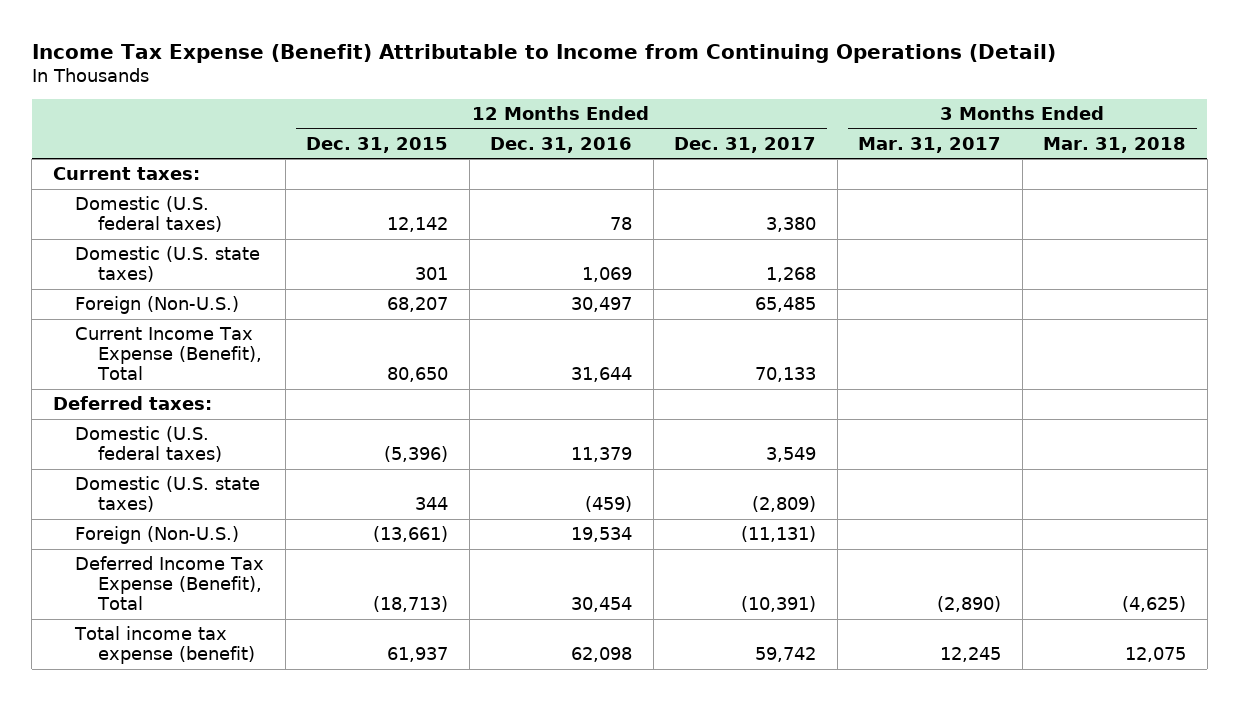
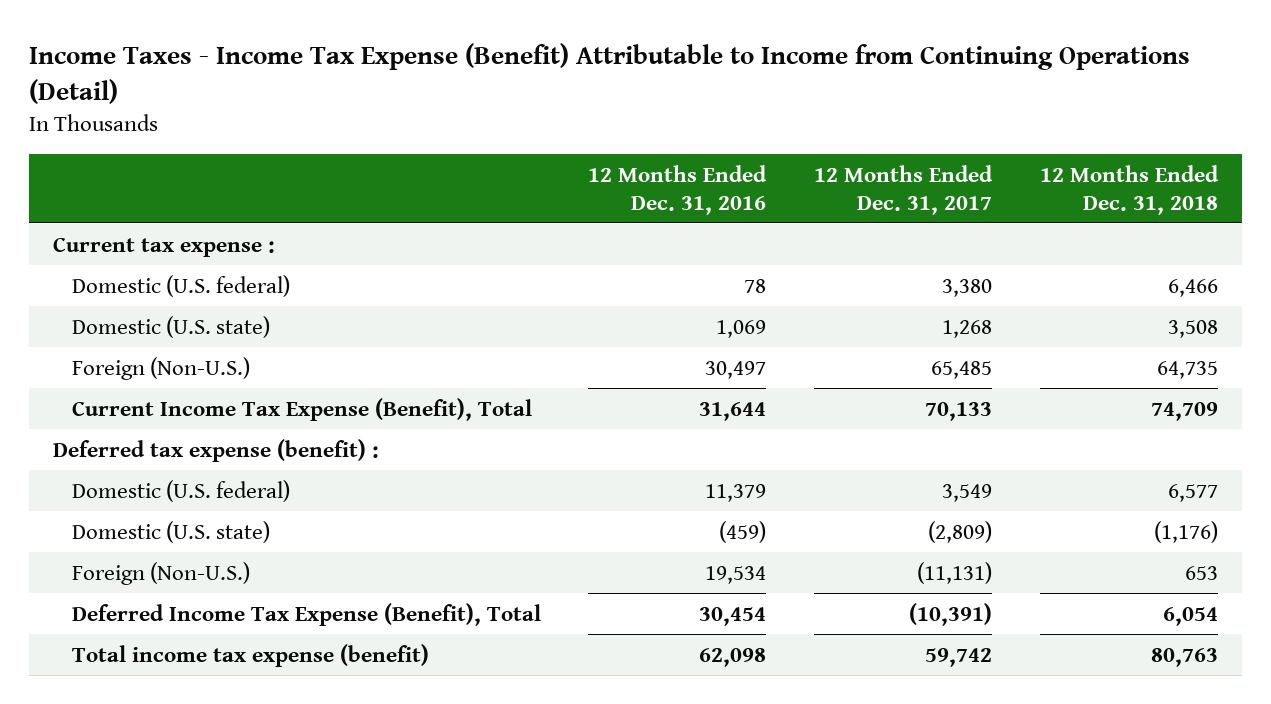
- Income Tax Expense (Benefit) Attributable to Income from Continuing Operations (Detail)
+ Income Taxes - Income Tax Expense (Benefit) Attributable to Income from Continuing Operations (Detail)
- | 12 Months Ended Dec. 31, 2015 | 12 Months Ended Dec. 31, 2016 | 12 Months Ended Dec. 31, 2017 | 3 Months Ended Mar. 31, 2017 | 3 Months Ended Mar. 31, 2018
+ | 12 Months Ended Dec. 31, 2016 | 12 Months Ended Dec. 31, 2017 | 12 Months Ended Dec. 31, 2018
- Current taxes:
- Domestic (U.S. federal taxes) | 12,142 | 78 | 3,380 | |
- Domestic (U.S. state taxes) | 301 | 1,069 | 1,268 | |
+ Current tax expense :
+ Domestic (U.S. federal) | 78 | 3,380 | 6,466
+ Domestic (U.S. state) | 1,069 | 1,268 | 3,508
- Deferred taxes:
- Domestic (U.S. federal taxes) | (5,396) | 11,379 | 3,549 | |
- Domestic (U.S. state taxes) | 344 | (459) | (2,809) | |
+ Deferred tax expense (benefit) :
+ Domestic (U.S. federal) | 11,379 | 3,549 | 6,577
+ Domestic (U.S. state) | (459) | (2,809) | (1,176)

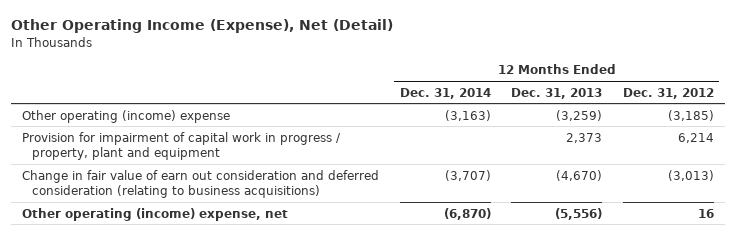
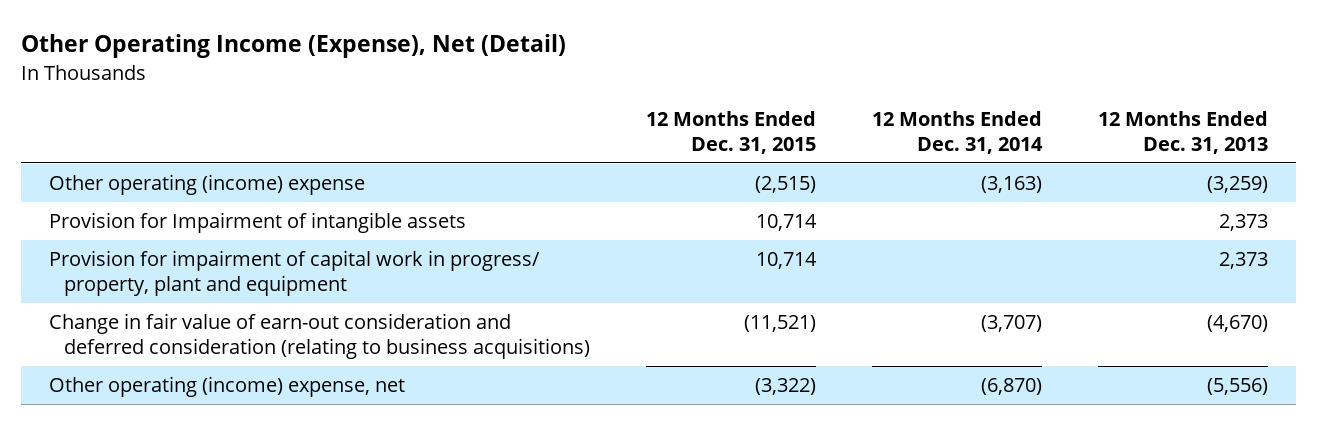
- | 12 Months Ended Dec. 31, 2014 | 12 Months Ended Dec. 31, 2013 | 12 Months Ended Dec. 31, 2012
+ | 12 Months Ended Dec. 31, 2015 | 12 Months Ended Dec. 31, 2014 | 12 Months Ended Dec. 31, 2013
- Provision for impairment of capital work in progress / property, plant and equipment | | 2,373 | 6,214
- Change in fair value of earn out consideration and deferred consideration (relating to business acquisitions) | (3,707) | (4,670) | (3,013)
+ Provision for Impairment of intangible assets | 10,714 | | 2,373
+ Provision for impairment of capital work in progress/ property, plant and equipment | 10,714 | | 2,373
+ Change in fair value of earn-out consideration and deferred consideration (relating to business acquisitions) | (11,521) | (3,707) | (4,670)

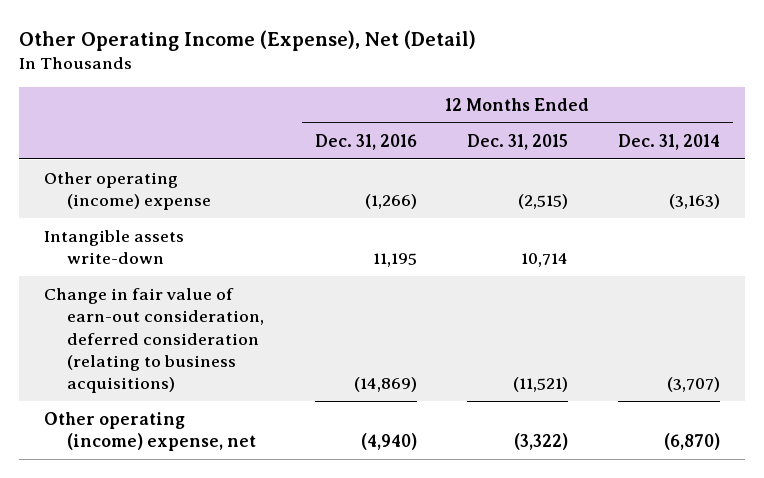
- | 12 Months Ended Dec. 31, 2015 | 12 Months Ended Dec. 31, 2014 | 12 Months Ended Dec. 31, 2013
+ | 12 Months Ended Dec. 31, 2016 | 12 Months Ended Dec. 31, 2015 | 12 Months Ended Dec. 31, 2014
- Provision for Impairment of intangible assets | 10,714 | | 2,373
- Provision for impairment of capital work in progress/ property, plant and equipment | 10,714 | | 2,373
- Change in fair value of earn-out consideration and deferred consideration (relating to business acquisitions) | (11,521) | (3,707) | (4,670)
+ Intangible assets write-down | 11,195 | 10,714 |
+ Change in fair value of earn-out consideration, deferred consideration (relating to business acquisitions) | (14,869) | (11,521) | (3,707)

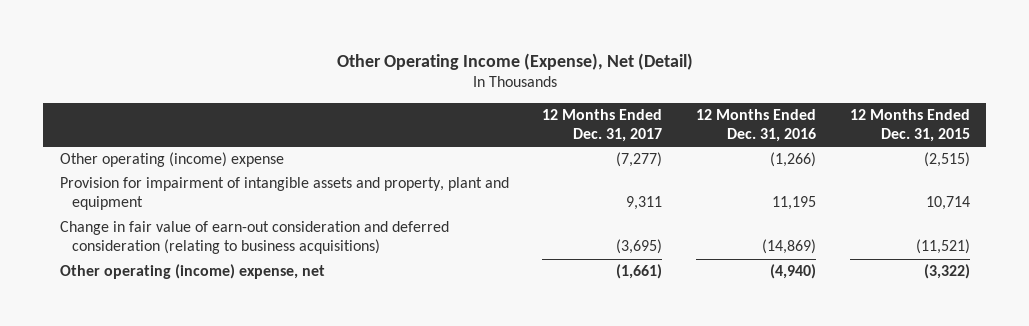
- | 12 Months Ended Dec. 31, 2016 | 12 Months Ended Dec. 31, 2015 | 12 Months Ended Dec. 31, 2014
+ | 12 Months Ended Dec. 31, 2017 | 12 Months Ended Dec. 31, 2016 | 12 Months Ended Dec. 31, 2015
- Intangible assets write-down | 11,195 | 10,714 |
- Change in fair value of earn-out consideration, deferred consideration (relating to business acquisitions) | (14,869) | (11,521) | (3,707)
+ Provision for impairment of intangible assets and property, plant and equipment | 9,311 | 11,195 | 10,714
+ Change in fair value of earn-out consideration and deferred consideration (relating to business acquisitions) | (3,695) | (14,869) | (11,521)

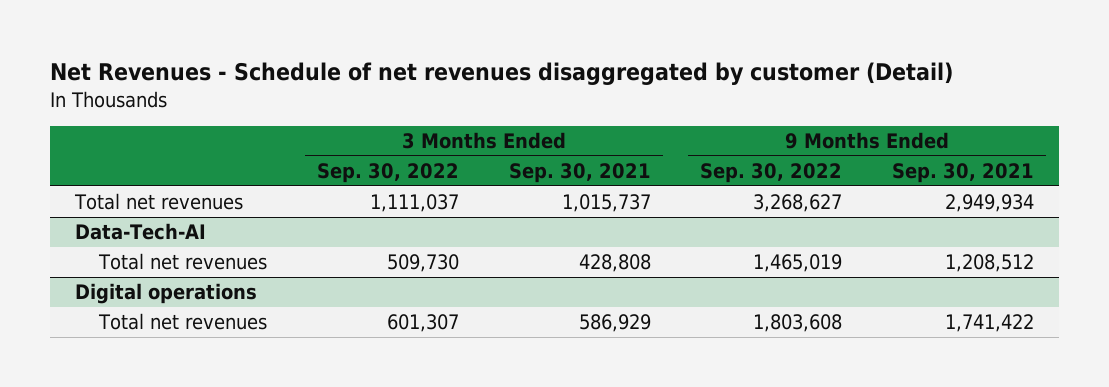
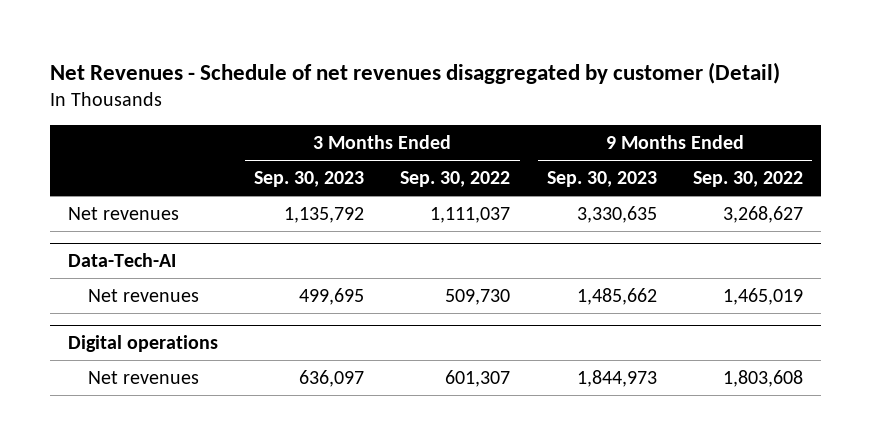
- | 3 Months Ended Sep. 30, 2022 | 3 Months Ended Sep. 30, 2021 | 9 Months Ended Sep. 30, 2022 | 9 Months Ended Sep. 30, 2021
+ | 3 Months Ended Sep. 30, 2023 | 3 Months Ended Sep. 30, 2022 | 9 Months Ended Sep. 30, 2023 | 9 Months Ended Sep. 30, 2022
- Total net revenues | 1,111,037 | 1,015,737 | 3,268,627 | 2,949,934
+ Net revenues | 1,135,792 | 1,111,037 | 3,330,635 | 3,268,627
@ Data-Tech-AI
- Total net revenues | 509,730 | 428,808 | 1,465,019 | 1,208,512
+ Net revenues | 499,695 | 509,730 | 1,485,662 | 1,465,019
@ Digital operations
- Total net revenues | 601,307 | 586,929 | 1,803,608 | 1,741,422
+ Net revenues | 636,097 | 601,307 | 1,844,973 | 1,803,608

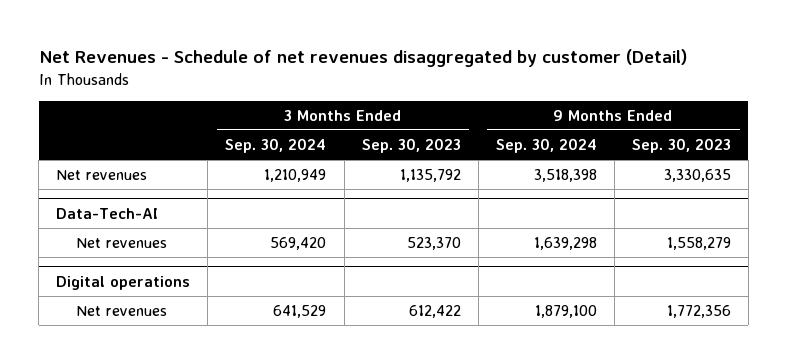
- | 3 Months Ended Sep. 30, 2023 | 3 Months Ended Sep. 30, 2022 | 9 Months Ended Sep. 30, 2023 | 9 Months Ended Sep. 30, 2022
+ | 3 Months Ended Sep. 30, 2024 | 3 Months Ended Sep. 30, 2023 | 9 Months Ended Sep. 30, 2024 | 9 Months Ended Sep. 30, 2023
@ Data-Tech-AI
- Net revenues | 499,695 | 509,730 | 1,485,662 | 1,465,019
+ Net revenues | 569,420 | 523,370 | 1,639,298 | 1,558,279
@ Digital operations
- Net revenues | 636,097 | 601,307 | 1,844,973 | 1,803,608
+ Net revenues | 641,529 | 612,422 | 1,879,100 | 1,772,356

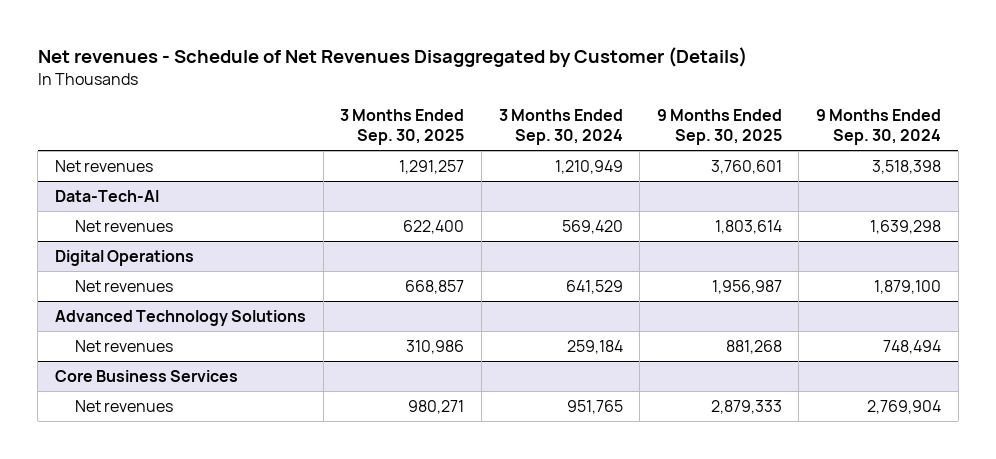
- Net Revenues - Schedule of net revenues disaggregated by customer (Detail)
+ Net revenues - Schedule of Net Revenues Disaggregated by Customer (Details)
- | 3 Months Ended Sep. 30, 2024 | 3 Months Ended Sep. 30, 2023 | 9 Months Ended Sep. 30, 2024 | 9 Months Ended Sep. 30, 2023
+ | 3 Months Ended Sep. 30, 2025 | 3 Months Ended Sep. 30, 2024 | 9 Months Ended Sep. 30, 2025 | 9 Months Ended Sep. 30, 2024
- Digital operations
+ Digital Operations
+ Advanced Technology Solutions
+ Net revenues | 310,986 | 259,184 | 881,268 | 748,494
+ Core Business Services
+ Net revenues | 980,271 | 951,765 | 2,879,333 | 2,769,904

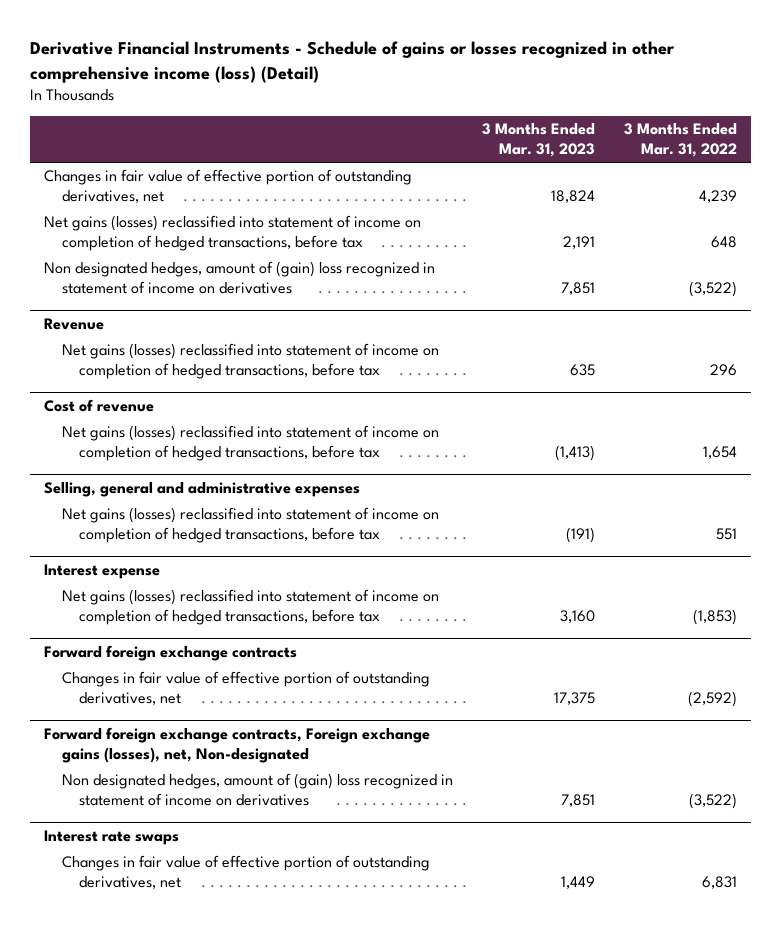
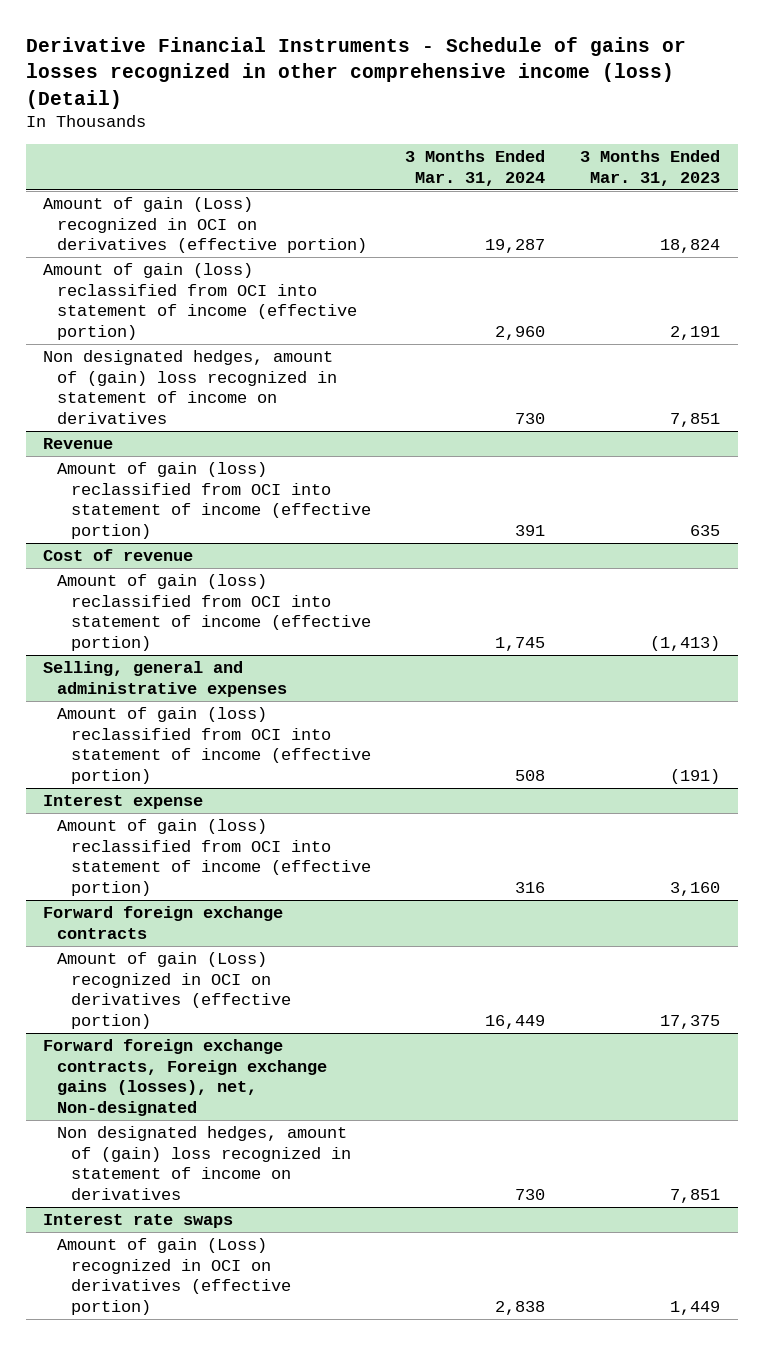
- | 3 Months Ended Mar. 31, 2023 | 3 Months Ended Mar. 31, 2022
+ | 3 Months Ended Mar. 31, 2024 | 3 Months Ended Mar. 31, 2023
- Changes in fair value of effective portion of outstanding derivatives, net | 18,824 | 4,239
- Net gains (losses) reclassified into statement of income on completion of hedged transactions, before tax | 2,191 | 648
+ Amount of gain (Loss) recognized in OCI on derivatives (effective portion) | 19,287 | 18,824
+ Amount of gain (loss) reclassified from OCI into statement of income (effective portion) | 2,960 | 2,191
@ Revenue
- Net gains (losses) reclassified into statement of income on completion of hedged transactions, before tax | 635 | 296
+ Amount of gain (loss) reclassified from OCI into statement of income (effective portion) | 391 | 635
@ Cost of revenue
- Net gains (losses) reclassified into statement of income on completion of hedged transactions, before tax | (1,413) | 1,654
+ Amount of gain (loss) reclassified from OCI into statement of income (effective portion) | 1,745 | (1,413)
@ Selling, general and administrative expenses
- Net gains (losses) reclassified into statement of income on completion of hedged transactions, before tax | (191) | 551
+ Amount of gain (loss) reclassified from OCI into statement of income (effective portion) | 508 | (191)
@ Interest expense
- Net gains (losses) reclassified into statement of income on completion of hedged transactions, before tax | 3,160 | (1,853)
+ Amount of gain (loss) reclassified from OCI into statement of income (effective portion) | 316 | 3,160
@ Forward foreign exchange contracts
- Changes in fair value of effective portion of outstanding derivatives, net | 17,375 | (2,592)
+ Amount of gain (Loss) recognized in OCI on derivatives (effective portion) | 16,449 | 17,375
@ Interest rate swaps
- Changes in fair value of effective portion of outstanding derivatives, net | 1,449 | 6,831
+ Amount of gain (Loss) recognized in OCI on derivatives (effective portion) | 2,838 | 1,449

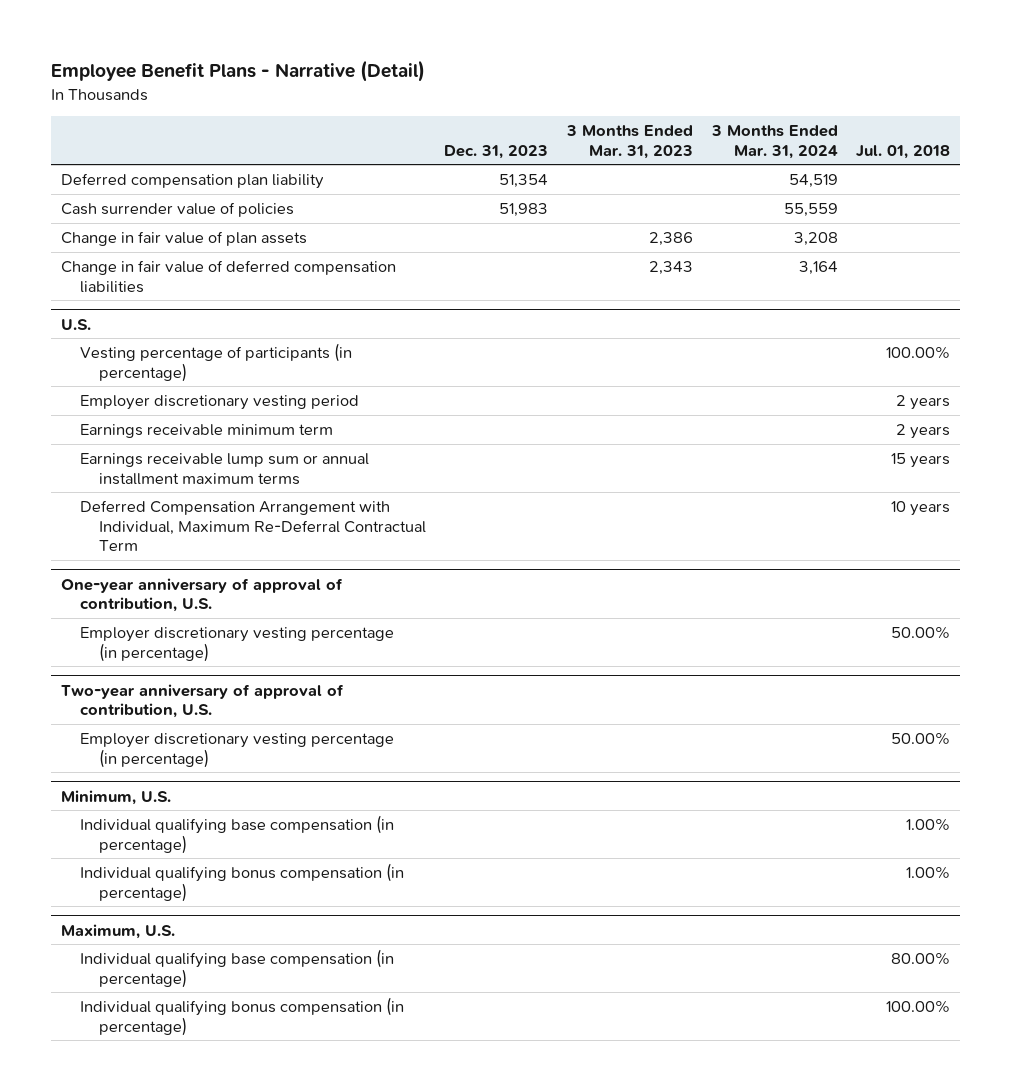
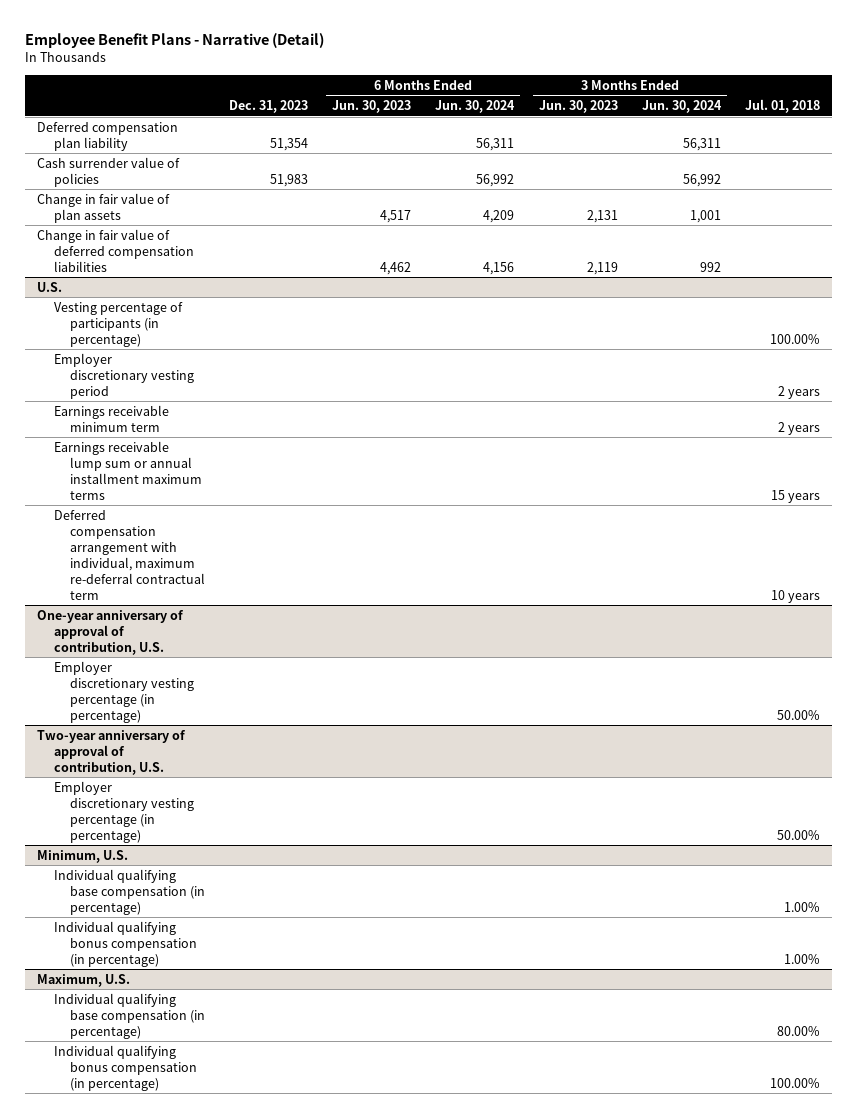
- | Dec. 31, 2023 | 3 Months Ended Mar. 31, 2023 | 3 Months Ended Mar. 31, 2024 | Jul. 01, 2018
+ | Dec. 31, 2023 | 6 Months Ended Jun. 30, 2023 | 6 Months Ended Jun. 30, 2024 | 3 Months Ended Jun. 30, 2023 | 3 Months Ended Jun. 30, 2024 | Jul. 01, 2018
@ U.S.
- Deferred Compensation Arrangement with Individual, Maximum Re-Deferral Contractual Term | | | | 10 years
+ Deferred compensation arrangement with individual, maximum re-deferral contractual term | | | | | | 10 years

